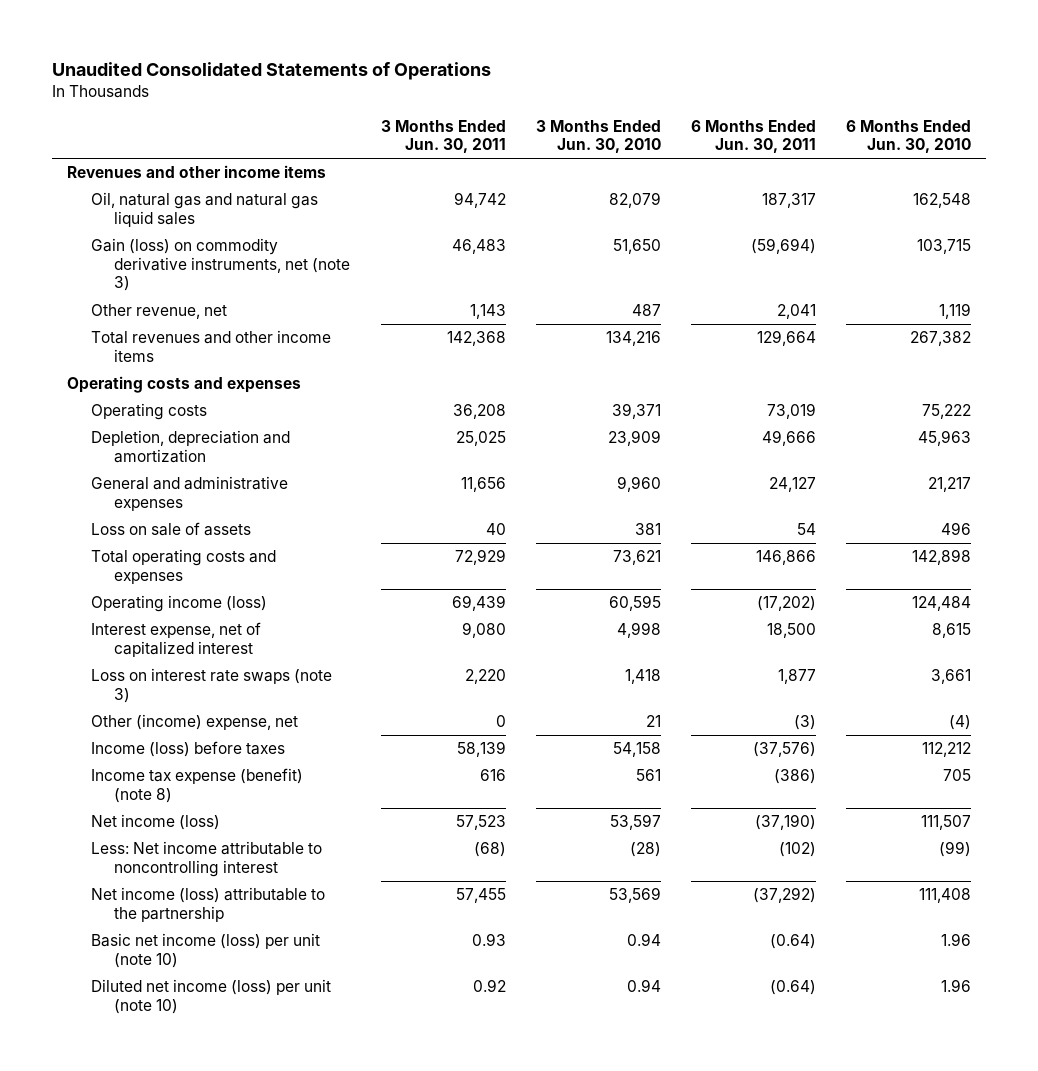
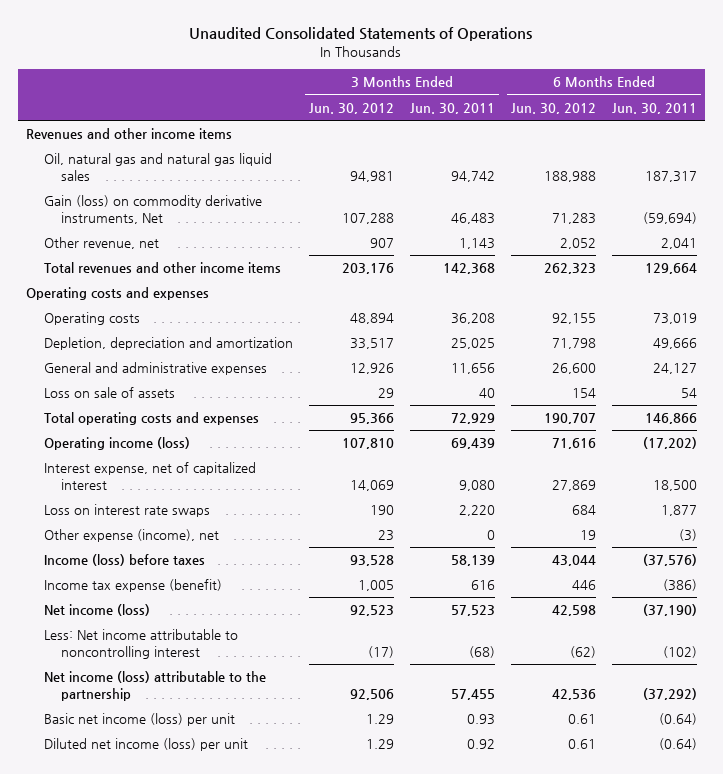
- | 3 Months Ended Jun. 30, 2011 | 3 Months Ended Jun. 30, 2010 | 6 Months Ended Jun. 30, 2011 | 6 Months Ended Jun. 30, 2010
+ | 3 Months Ended Jun. 30, 2012 | 3 Months Ended Jun. 30, 2011 | 6 Months Ended Jun. 30, 2012 | 6 Months Ended Jun. 30, 2011
- Gain (loss) on commodity derivative instruments, net (note 3) | 46,483 | 51,650 | (59,694) | 103,715
+ Gain (loss) on commodity derivative instruments, Net | 107,288 | 46,483 | 71,283 | (59,694)
- Loss on interest rate swaps (note 3) | 2,220 | 1,418 | 1,877 | 3,661
- Other (income) expense, net | 0 | 21 | (3) | (4)
+ Loss on interest rate swaps | 190 | 2,220 | 684 | 1,877
+ Other expense (income), net | 23 | 0 | 19 | (3)
- Income tax expense (benefit) (note 8) | 616 | 561 | (386) | 705
+ Income tax expense (benefit) | 1,005 | 616 | 446 | (386)
- Basic net income (loss) per unit (note 10) | 0.93 | 0.94 | (0.64) | 1.96
- Diluted net income (loss) per unit (note 10) | 0.92 | 0.94 | (0.64) | 1.96
+ Basic net income (loss) per unit | 1.29 | 0.93 | 0.61 | (0.64)
+ Diluted net income (loss) per unit | 1.29 | 0.92 | 0.61 | (0.64)

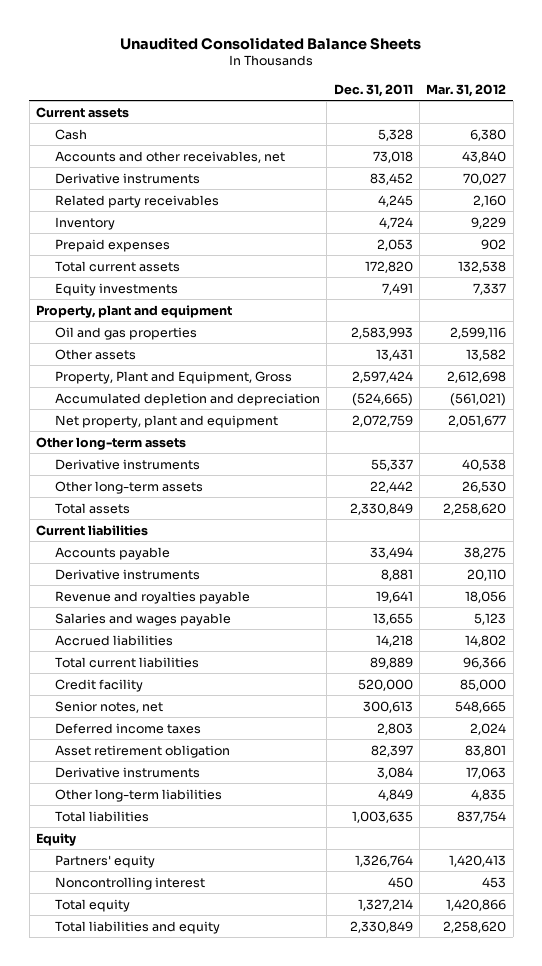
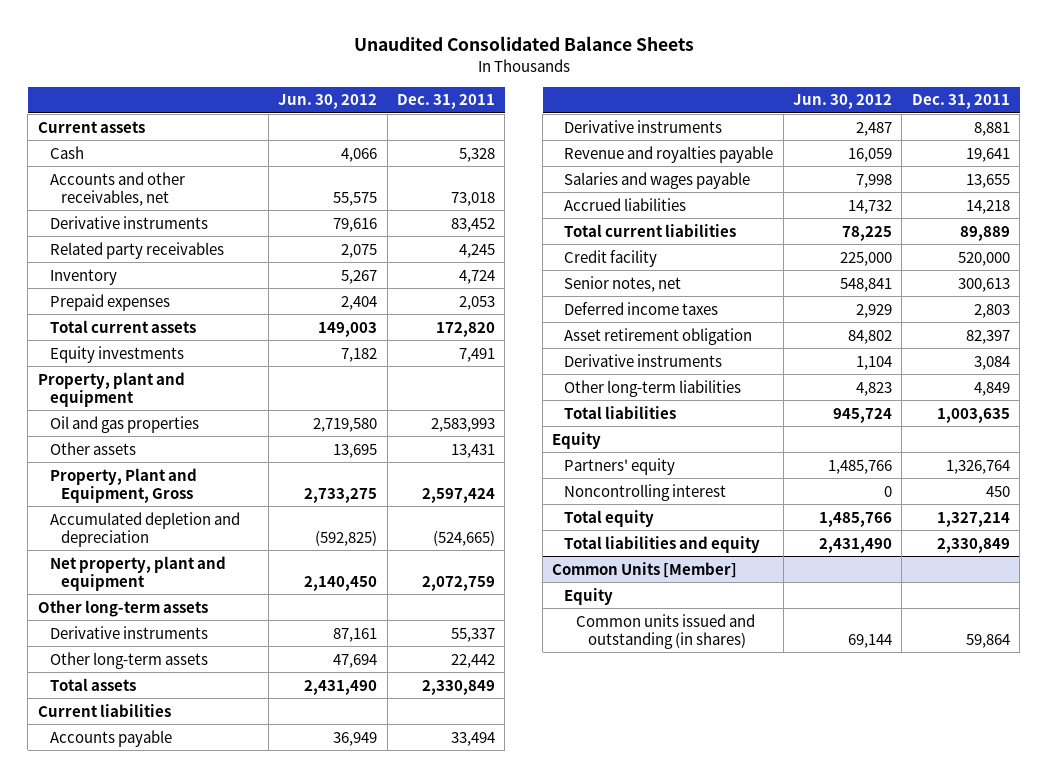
- | Dec. 31, 2011 | Mar. 31, 2012
+ | Jun. 30, 2012 | Dec. 31, 2011
+ Common Units [Member]
+ Equity
+ Common units issued and outstanding (in shares) | 69,144 | 59,864

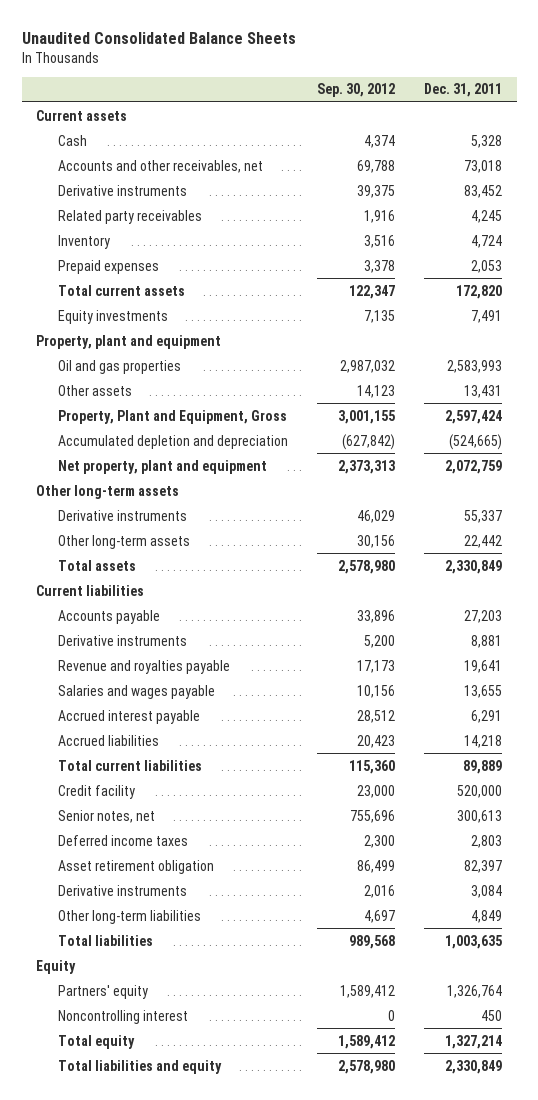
- | Jun. 30, 2012 | Dec. 31, 2011
+ | Sep. 30, 2012 | Dec. 31, 2011
- Accounts payable | 36,949 | 33,494
+ Accounts payable | 33,896 | 27,203
+ Accrued interest payable | 28,512 | 6,291
- Common Units [Member]
- Equity
- Common units issued and outstanding (in shares) | 69,144 | 59,864

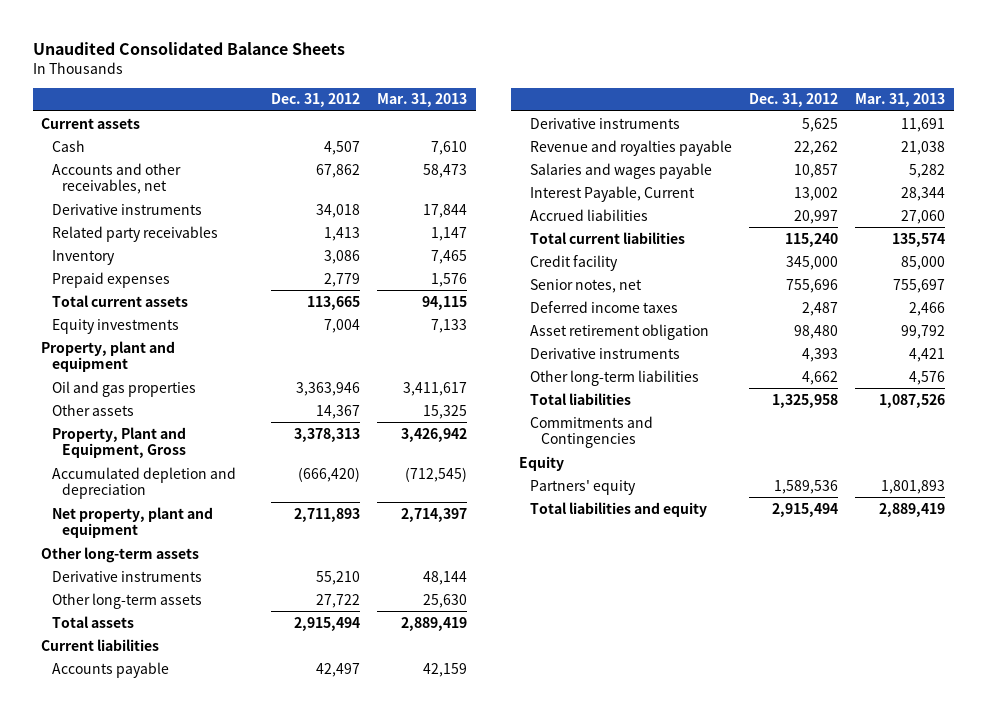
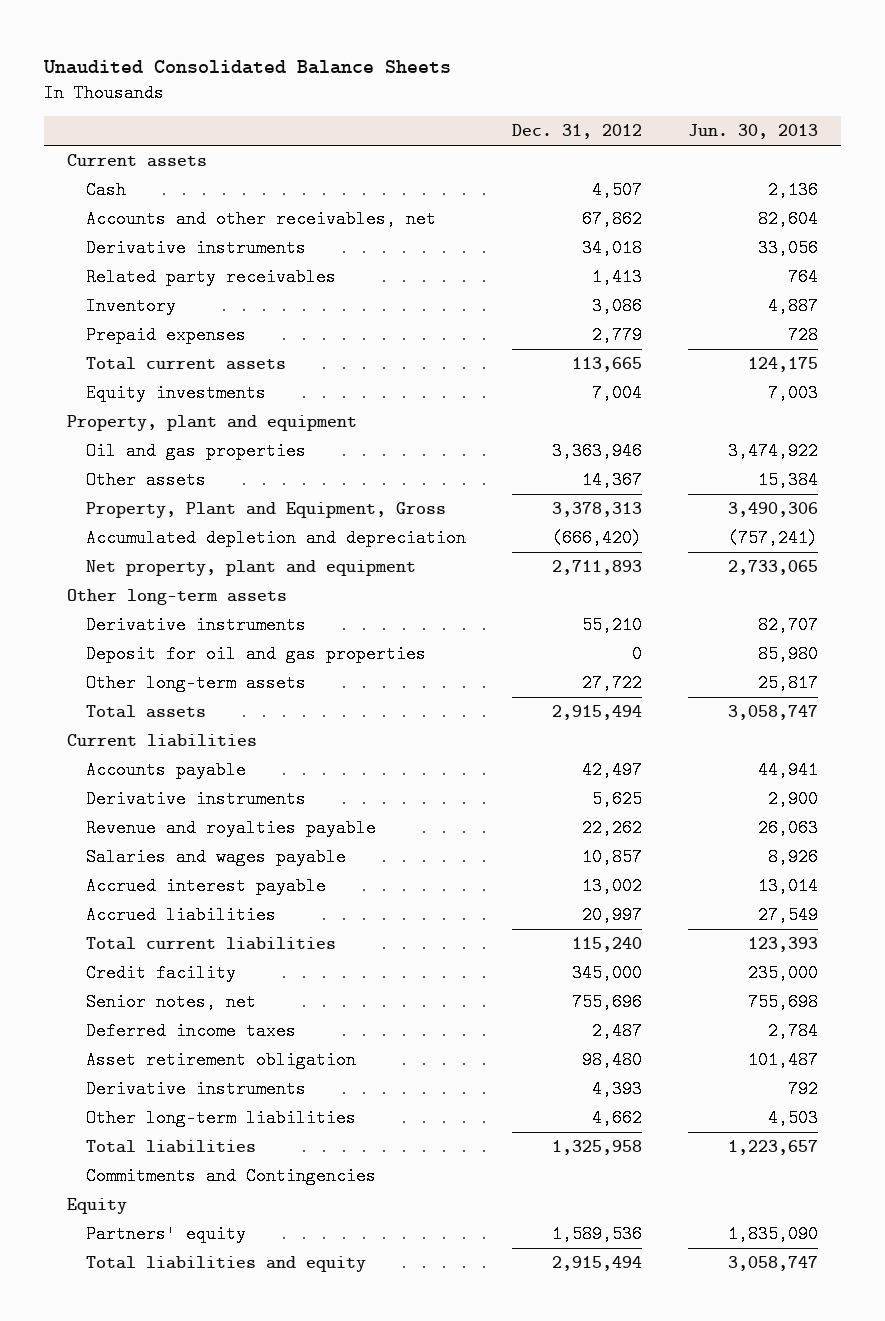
- | Dec. 31, 2012 | Mar. 31, 2013
+ | Dec. 31, 2012 | Jun. 30, 2013
+ Deposit for oil and gas properties | 0 | 85,980
- Interest Payable, Current | 13,002 | 28,344
+ Accrued interest payable | 13,002 | 13,014

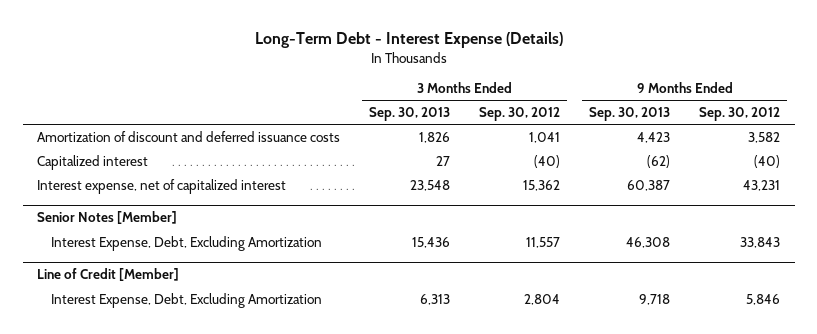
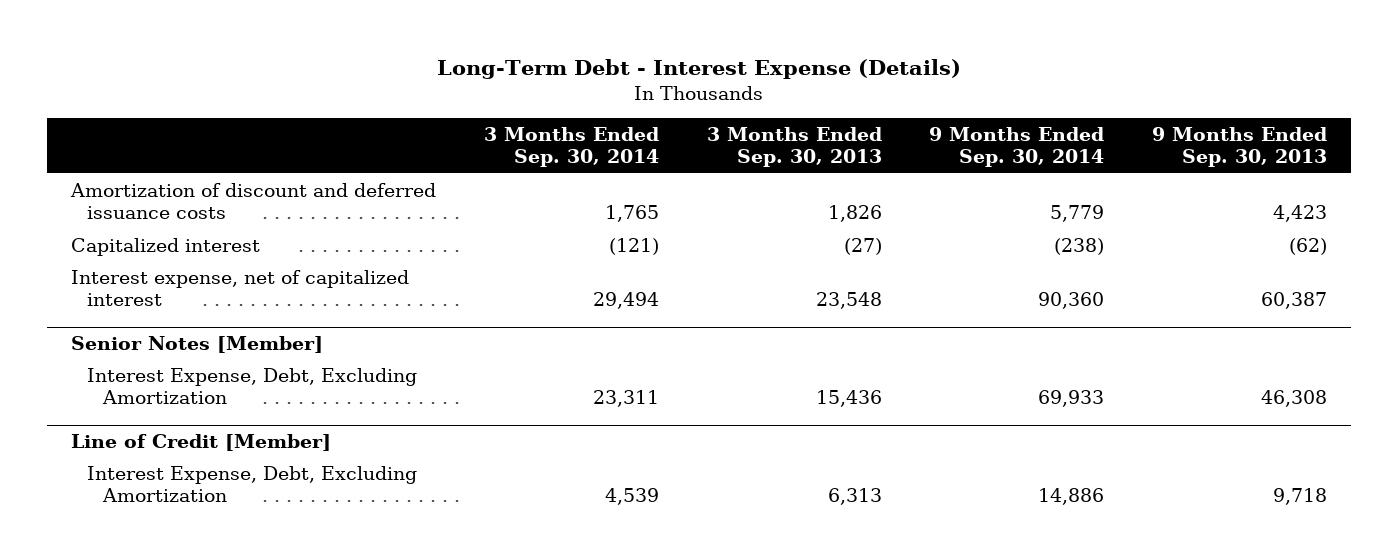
- | 3 Months Ended Sep. 30, 2013 | 3 Months Ended Sep. 30, 2012 | 9 Months Ended Sep. 30, 2013 | 9 Months Ended Sep. 30, 2012
+ | 3 Months Ended Sep. 30, 2014 | 3 Months Ended Sep. 30, 2013 | 9 Months Ended Sep. 30, 2014 | 9 Months Ended Sep. 30, 2013
- Capitalized interest | 27 | (40) | (62) | (40)
+ Capitalized interest | (121) | (27) | (238) | (62)

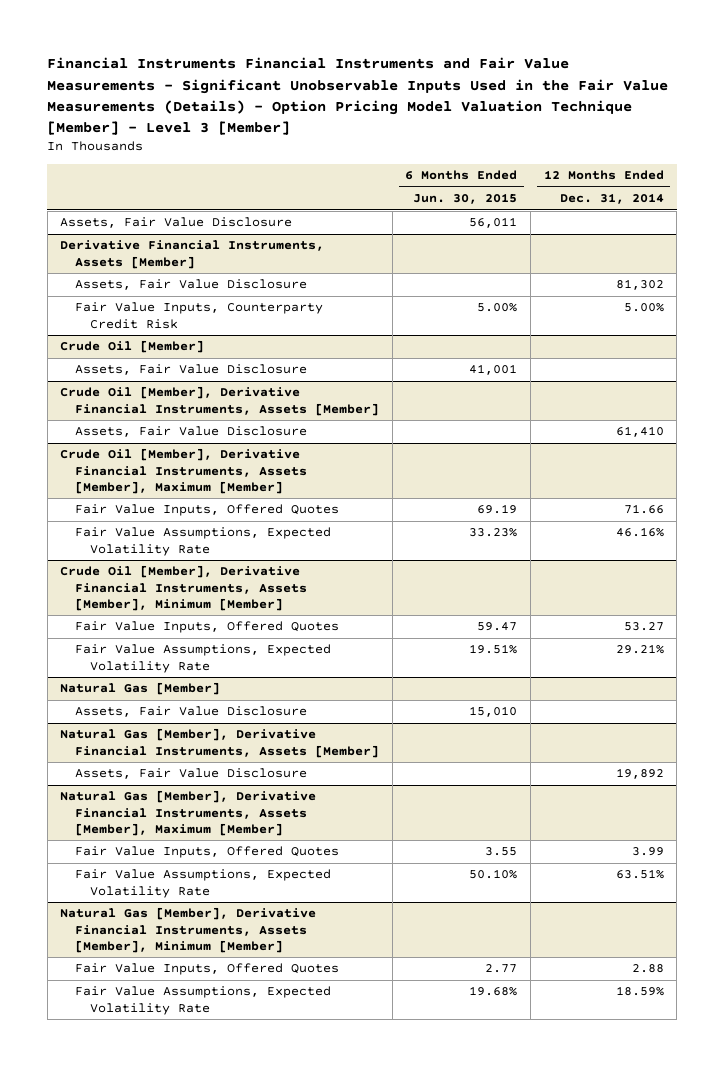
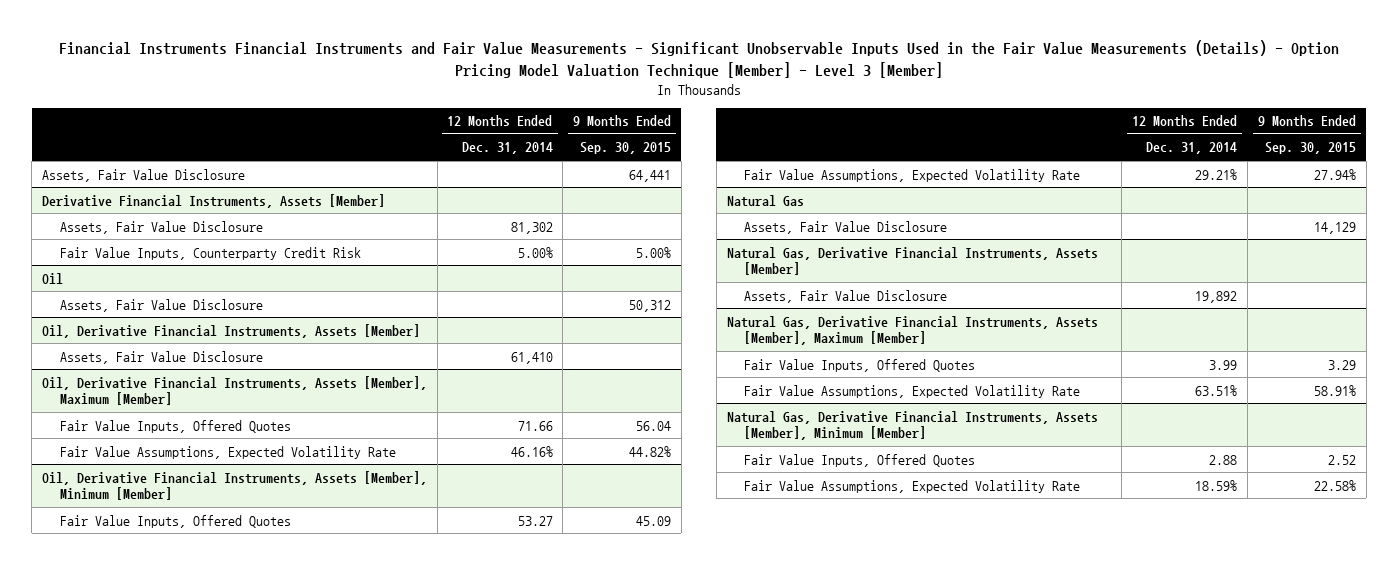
- | 6 Months Ended Jun. 30, 2015 | 12 Months Ended Dec. 31, 2014
+ | 12 Months Ended Dec. 31, 2014 | 9 Months Ended Sep. 30, 2015
- Crude Oil [Member]
+ Oil
- Crude Oil [Member], Derivative Financial Instruments, Assets [Member]
+ Oil, Derivative Financial Instruments, Assets [Member]
- Crude Oil [Member], Derivative Financial Instruments, Assets [Member], Maximum [Member]
+ Oil, Derivative Financial Instruments, Assets [Member], Maximum [Member]
- Crude Oil [Member], Derivative Financial Instruments, Assets [Member], Minimum [Member]
+ Oil, Derivative Financial Instruments, Assets [Member], Minimum [Member]
- Natural Gas [Member]
+ Natural Gas
- Natural Gas [Member], Derivative Financial Instruments, Assets [Member]
+ Natural Gas, Derivative Financial Instruments, Assets [Member]
- Natural Gas [Member], Derivative Financial Instruments, Assets [Member], Maximum [Member]
+ Natural Gas, Derivative Financial Instruments, Assets [Member], Maximum [Member]
- Natural Gas [Member], Derivative Financial Instruments, Assets [Member], Minimum [Member]
+ Natural Gas, Derivative Financial Instruments, Assets [Member], Minimum [Member]

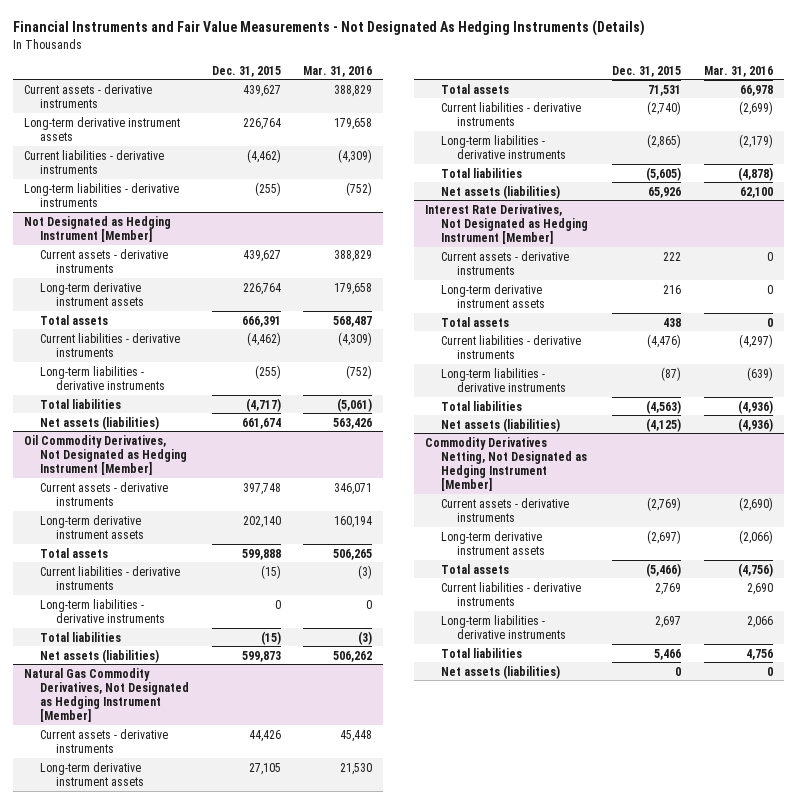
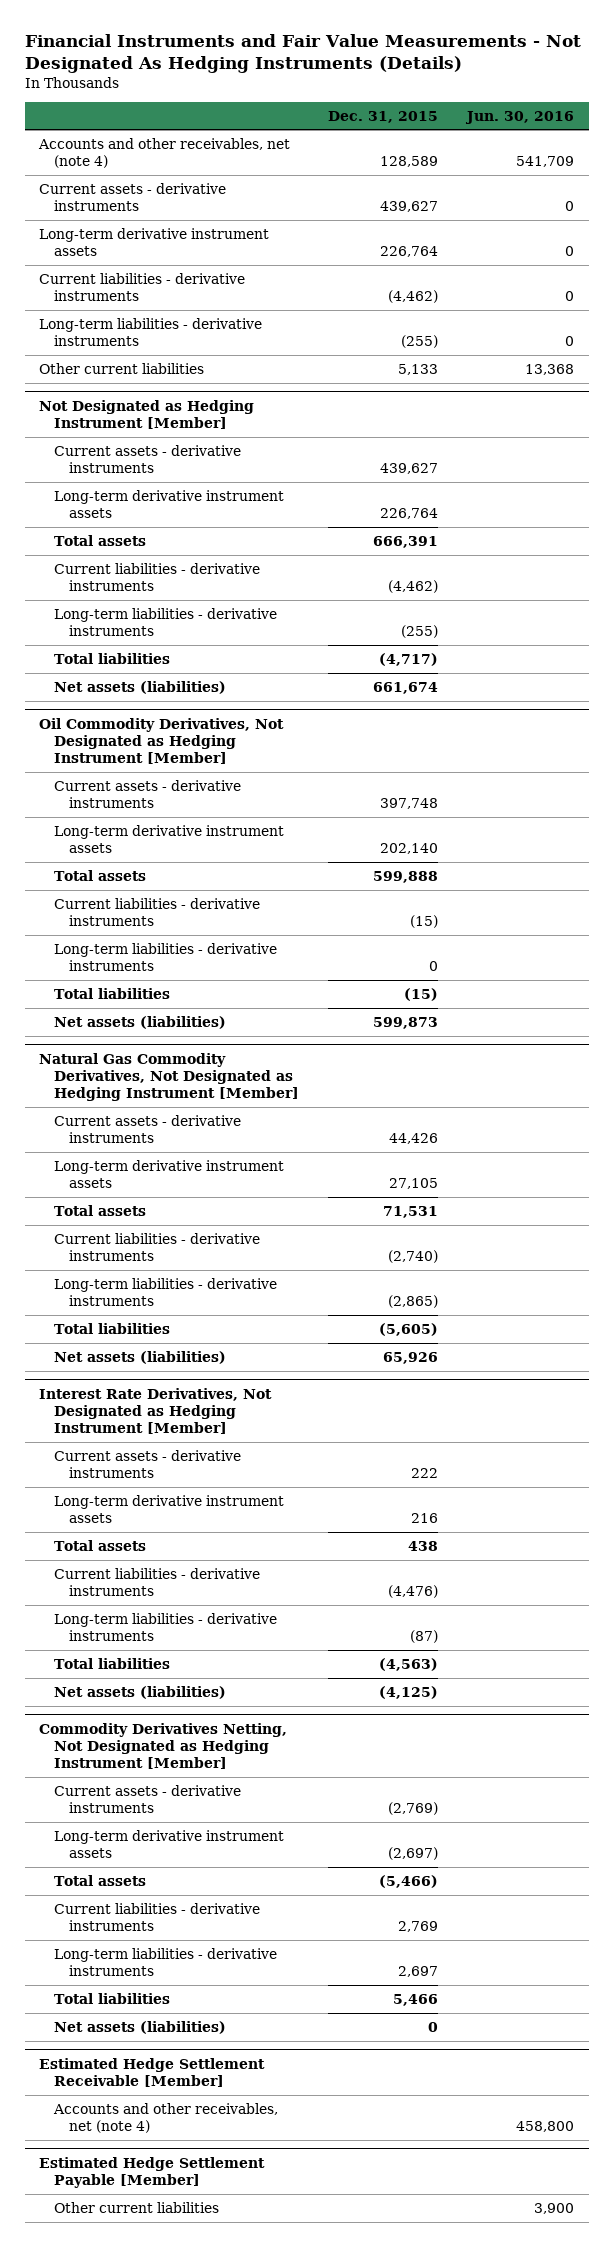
- | Dec. 31, 2015 | Mar. 31, 2016
+ | Dec. 31, 2015 | Jun. 30, 2016
+ Accounts and other receivables, net (note 4) | 128,589 | 541,709
+ Other current liabilities | 5,133 | 13,368
+ Estimated Hedge Settlement Receivable [Member]
+ Accounts and other receivables, net (note 4) | | 458,800
+ Estimated Hedge Settlement Payable [Member]
+ Other current liabilities | | 3,900

